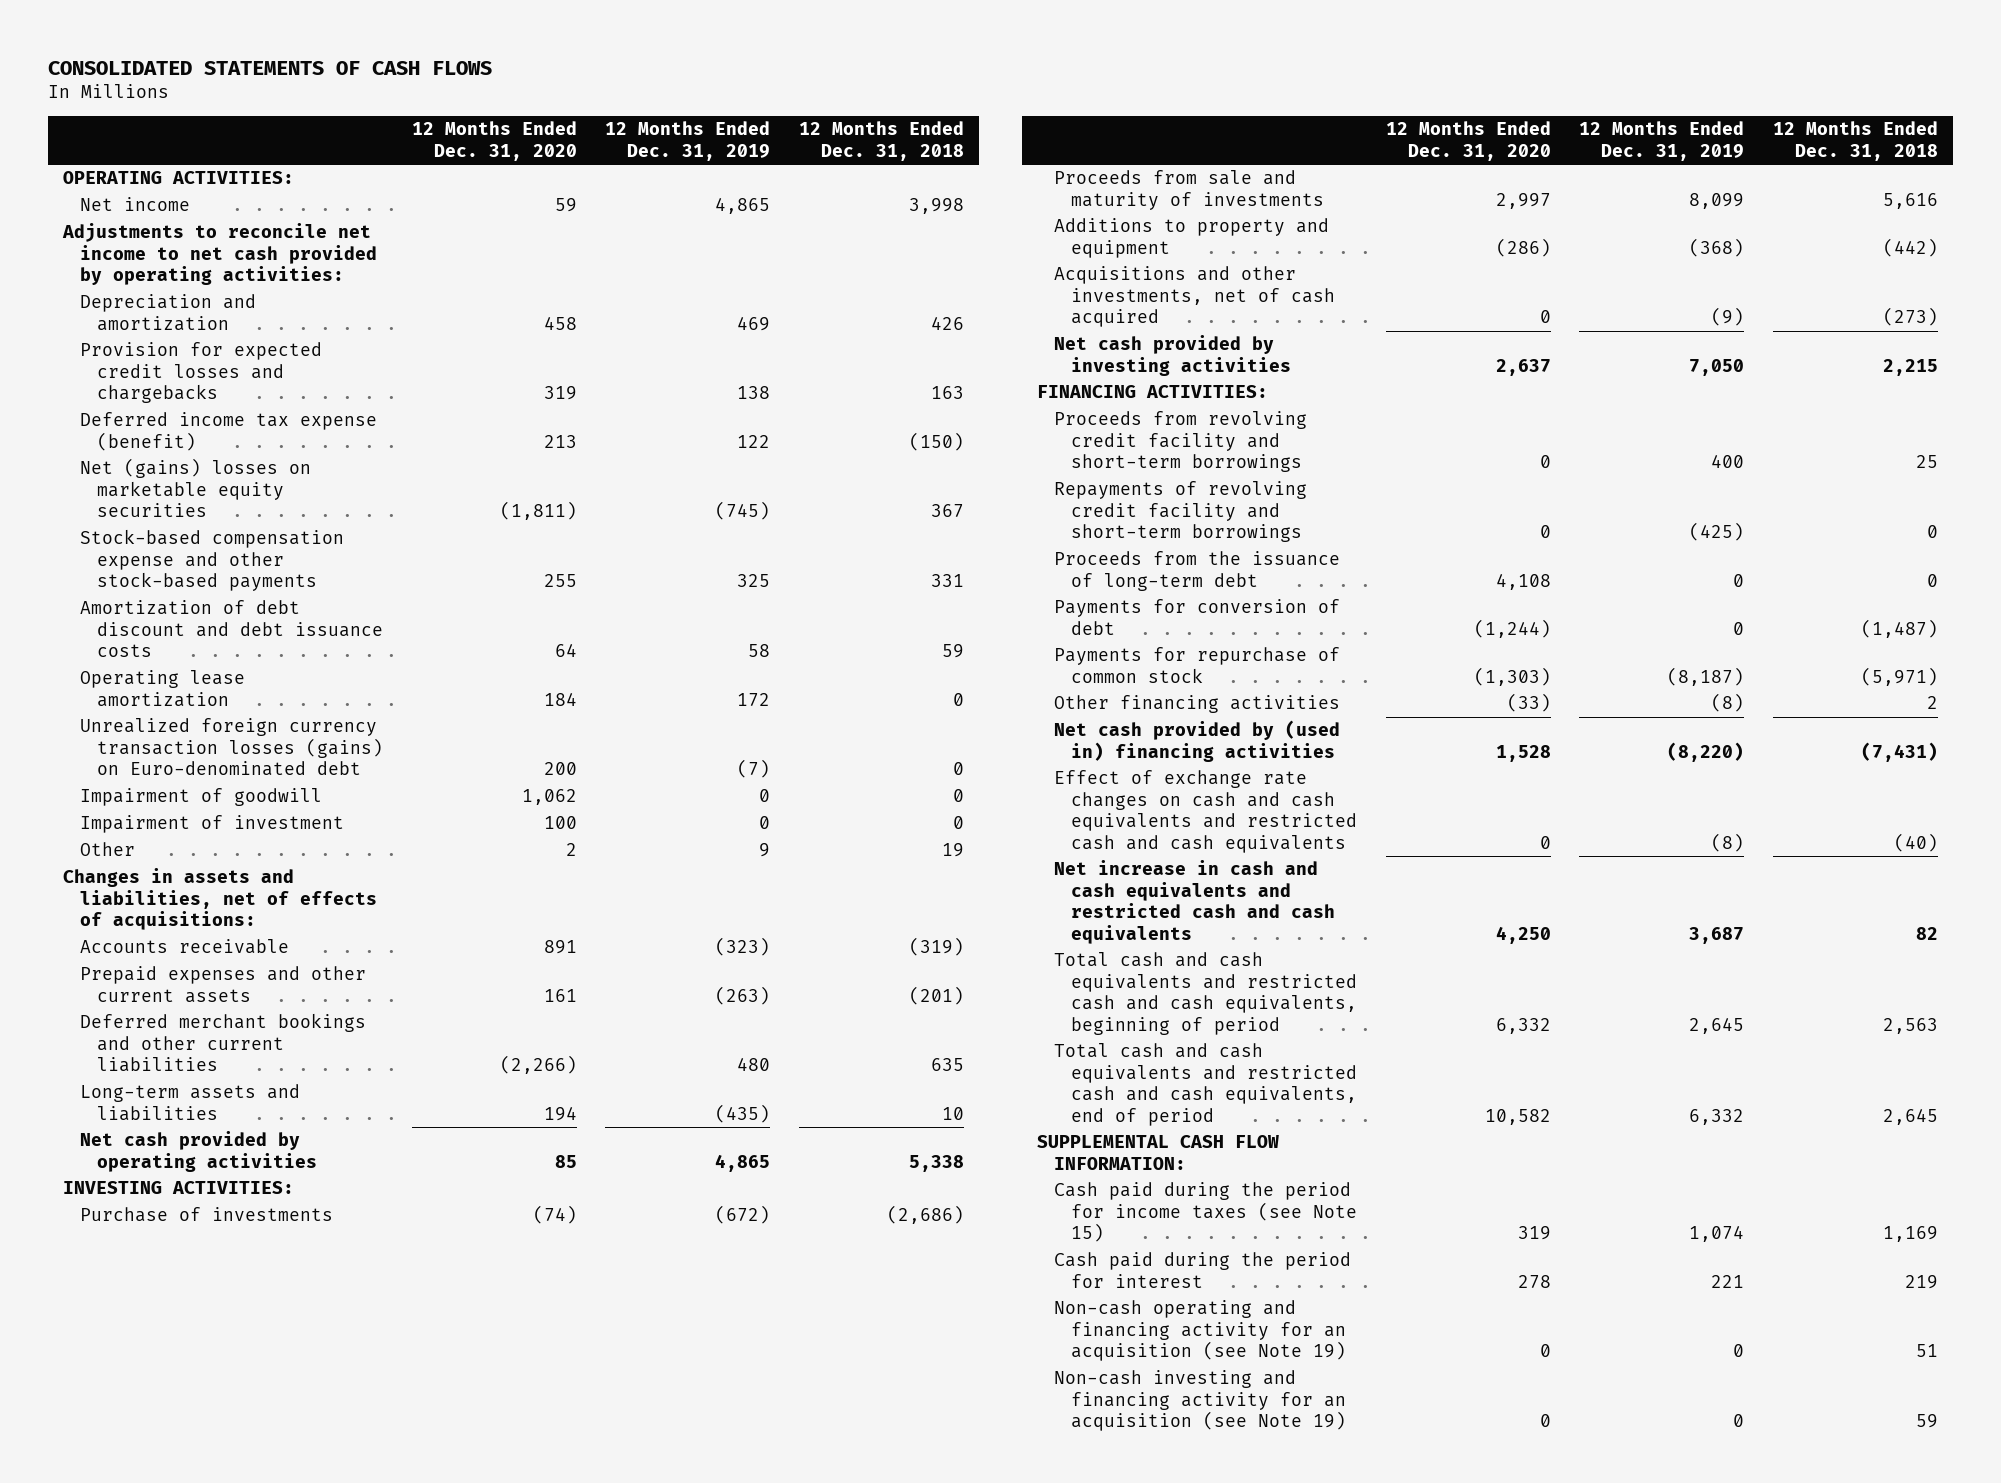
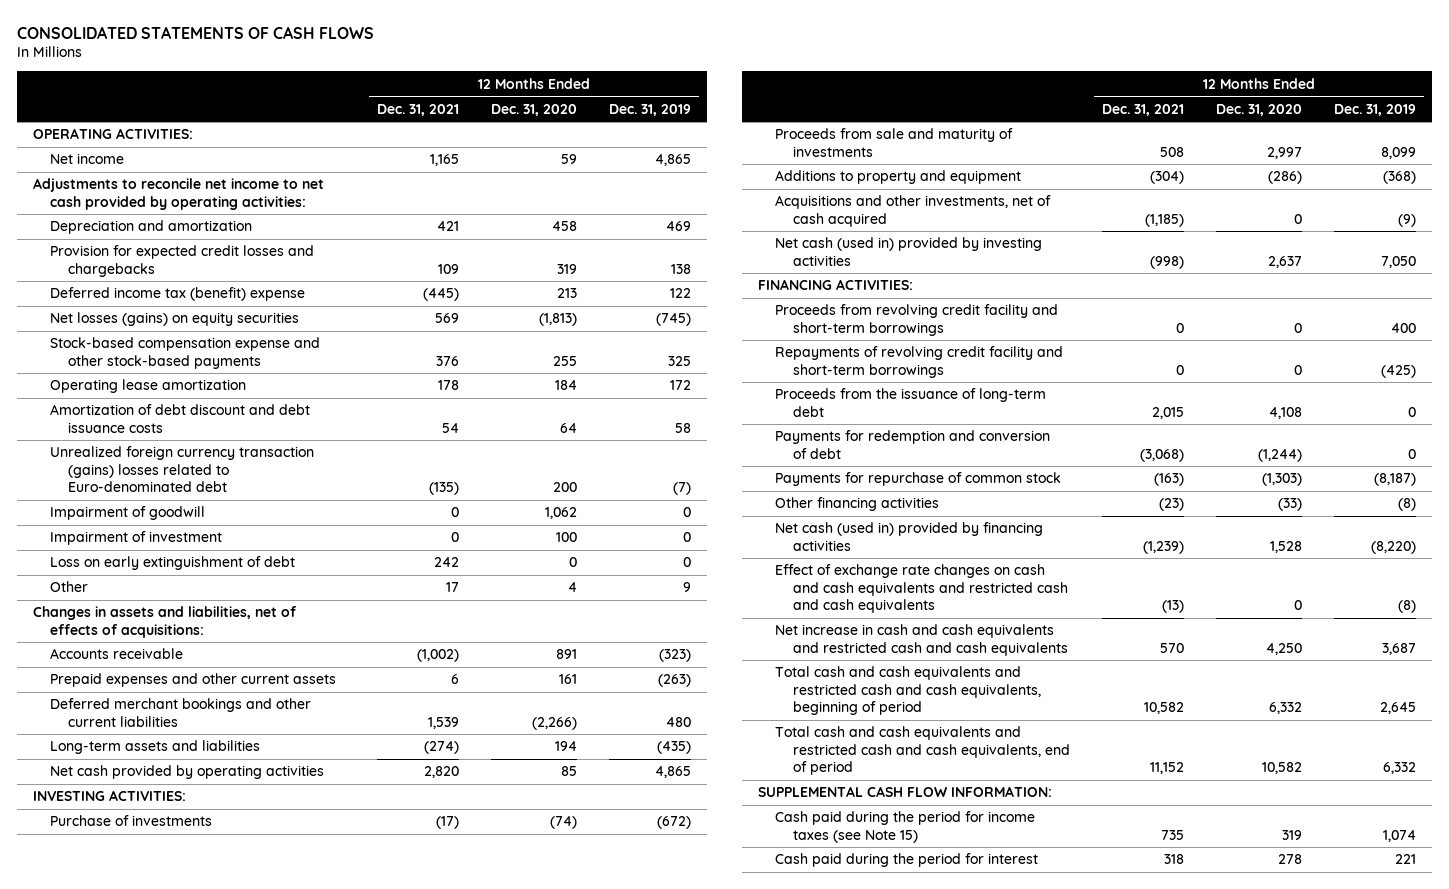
- | 12 Months Ended Dec. 31, 2020 | 12 Months Ended Dec. 31, 2019 | 12 Months Ended Dec. 31, 2018
+ | 12 Months Ended Dec. 31, 2021 | 12 Months Ended Dec. 31, 2020 | 12 Months Ended Dec. 31, 2019
- Deferred income tax expense (benefit) | 213 | 122 | (150)
- Net (gains) losses on marketable equity securities | (1,811) | (745) | 367
+ Deferred income tax (benefit) expense | (445) | 213 | 122
+ Net losses (gains) on equity securities | 569 | (1,813) | (745)
- Unrealized foreign currency transaction losses (gains) on Euro-denominated debt | 200 | (7) | 0
moved down: Amortization of debt discount and debt issuance costs | 54 | 64 | 58
+ Unrealized foreign currency transaction (gains) losses related to Euro-denominated debt | (135) | 200 | (7)
- Other | 2 | 9 | 19
+ Loss on early extinguishment of debt | 242 | 0 | 0
+ Other | 17 | 4 | 9
- Net cash provided by investing activities | 2,637 | 7,050 | 2,215
+ Net cash (used in) provided by investing activities | (998) | 2,637 | 7,050
- Payments for conversion of debt | (1,244) | 0 | (1,487)
+ Payments for redemption and conversion of debt | (3,068) | (1,244) | 0
- Net cash provided by (used in) financing activities | 1,528 | (8,220) | (7,431)
+ Net cash (used in) provided by financing activities | (1,239) | 1,528 | (8,220)
- Non-cash operating and financing activity for an acquisition (see Note 19) | 0 | 0 | 51
- Non-cash investing and financing activity for an acquisition (see Note 19) | 0 | 0 | 59

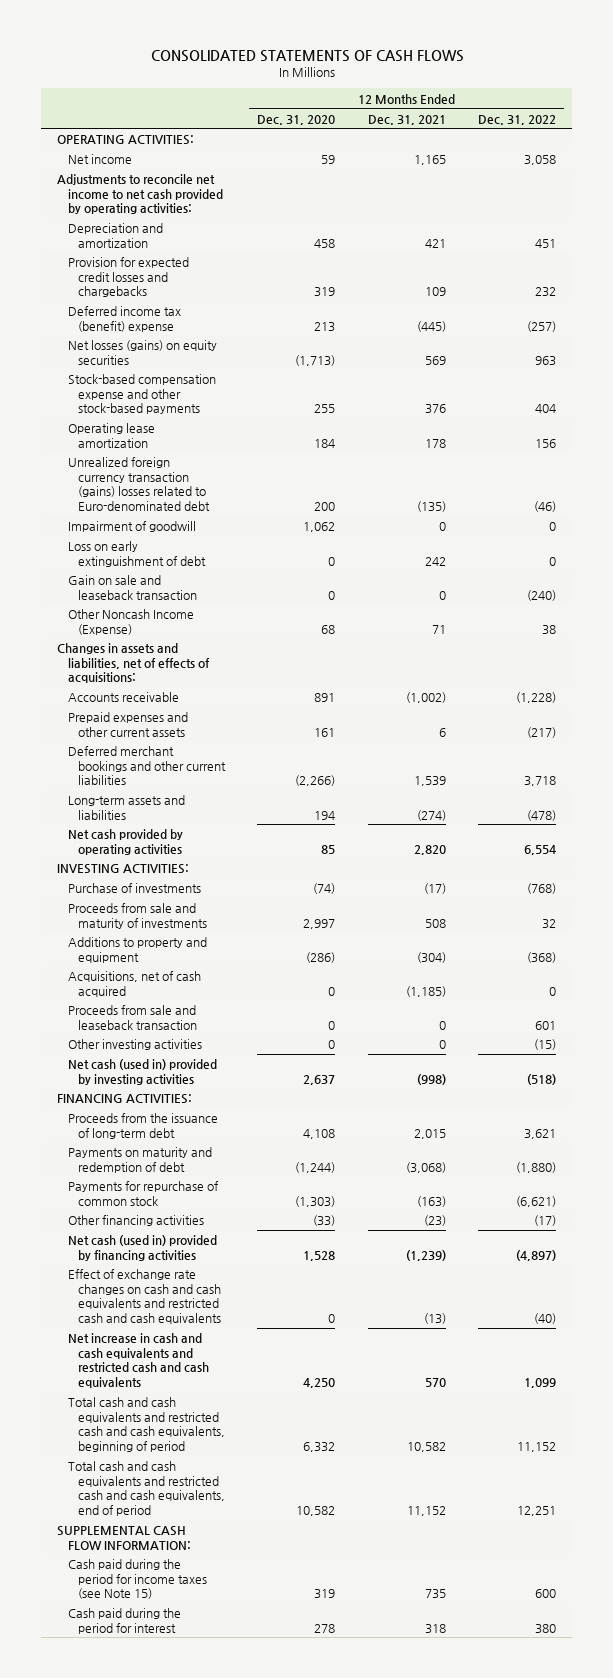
- | 12 Months Ended Dec. 31, 2021 | 12 Months Ended Dec. 31, 2020 | 12 Months Ended Dec. 31, 2019
+ | 12 Months Ended Dec. 31, 2020 | 12 Months Ended Dec. 31, 2021 | 12 Months Ended Dec. 31, 2022
- Net losses (gains) on equity securities | 569 | (1,813) | (745)
+ Net losses (gains) on equity securities | (1,713) | 569 | 963
- Amortization of debt discount and debt issuance costs | 54 | 64 | 58
- Impairment of investment | 0 | 100 | 0
- Other | 17 | 4 | 9
+ Gain on sale and leaseback transaction | 0 | 0 | (240)
+ Other Noncash Income (Expense) | 68 | 71 | 38
- Acquisitions and other investments, net of cash acquired | (1,185) | 0 | (9)
+ Acquisitions, net of cash acquired | 0 | (1,185) | 0
+ Proceeds from sale and leaseback transaction | 0 | 0 | 601
+ Other investing activities | 0 | 0 | (15)
- Proceeds from revolving credit facility and short-term borrowings | 0 | 0 | 400
- Repayments of revolving credit facility and short-term borrowings | 0 | 0 | (425)
- Payments for redemption and conversion of debt | (3,068) | (1,244) | 0
+ Payments on maturity and redemption of debt | (1,244) | (3,068) | (1,880)

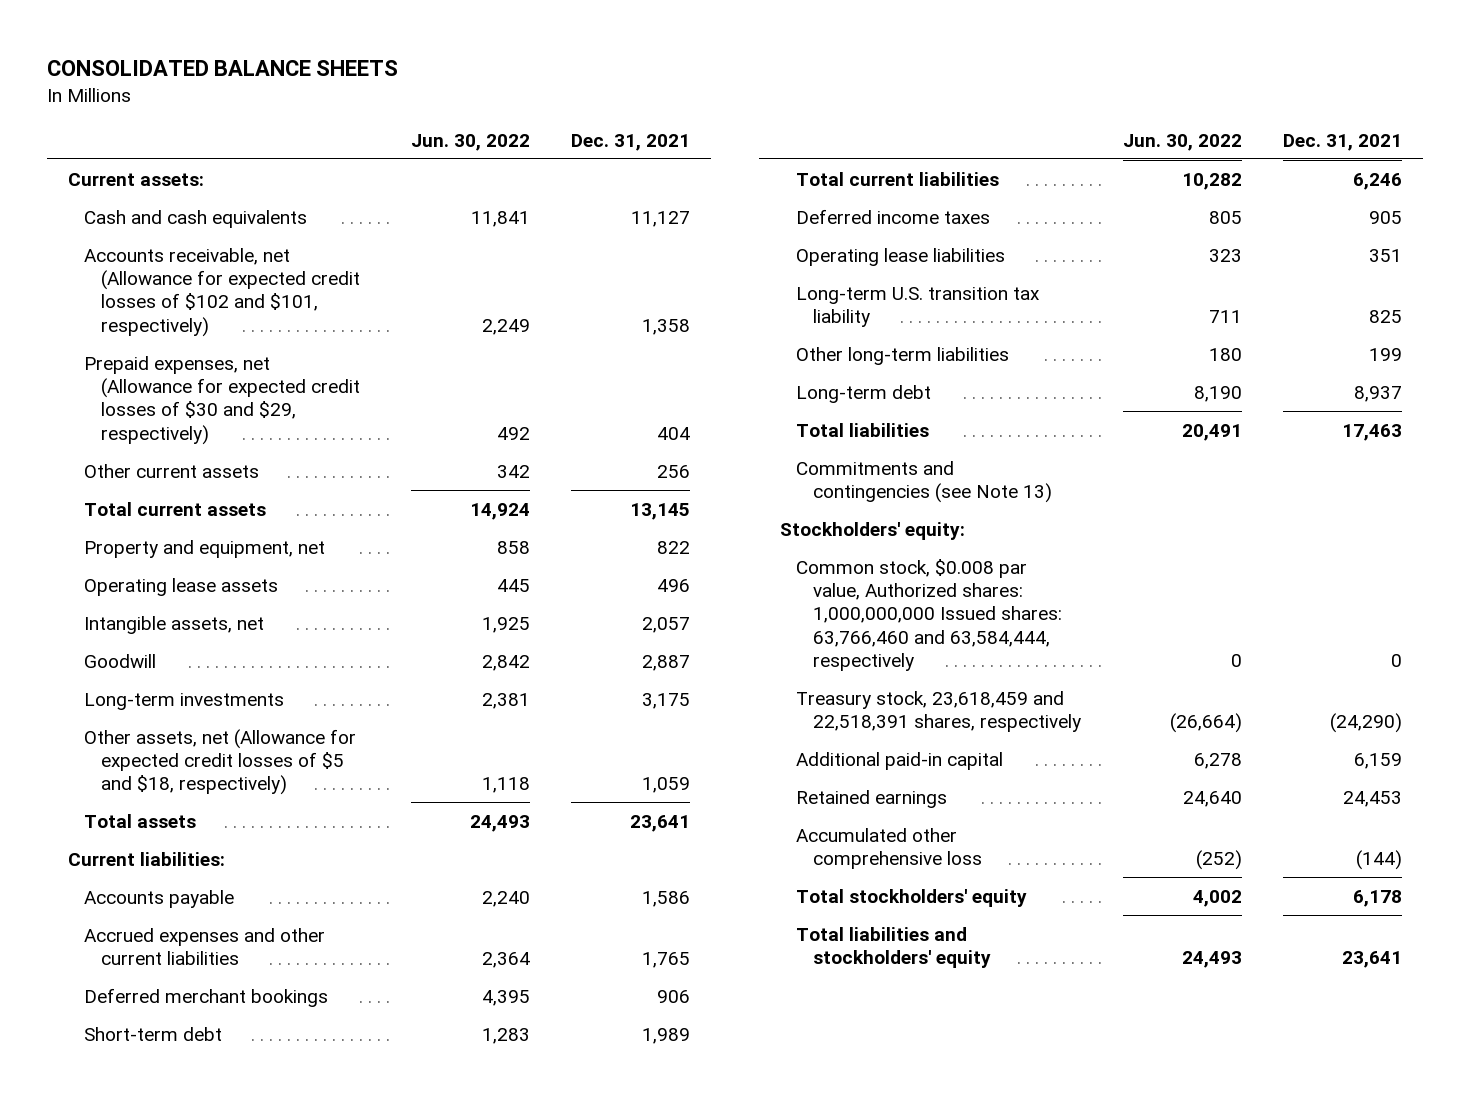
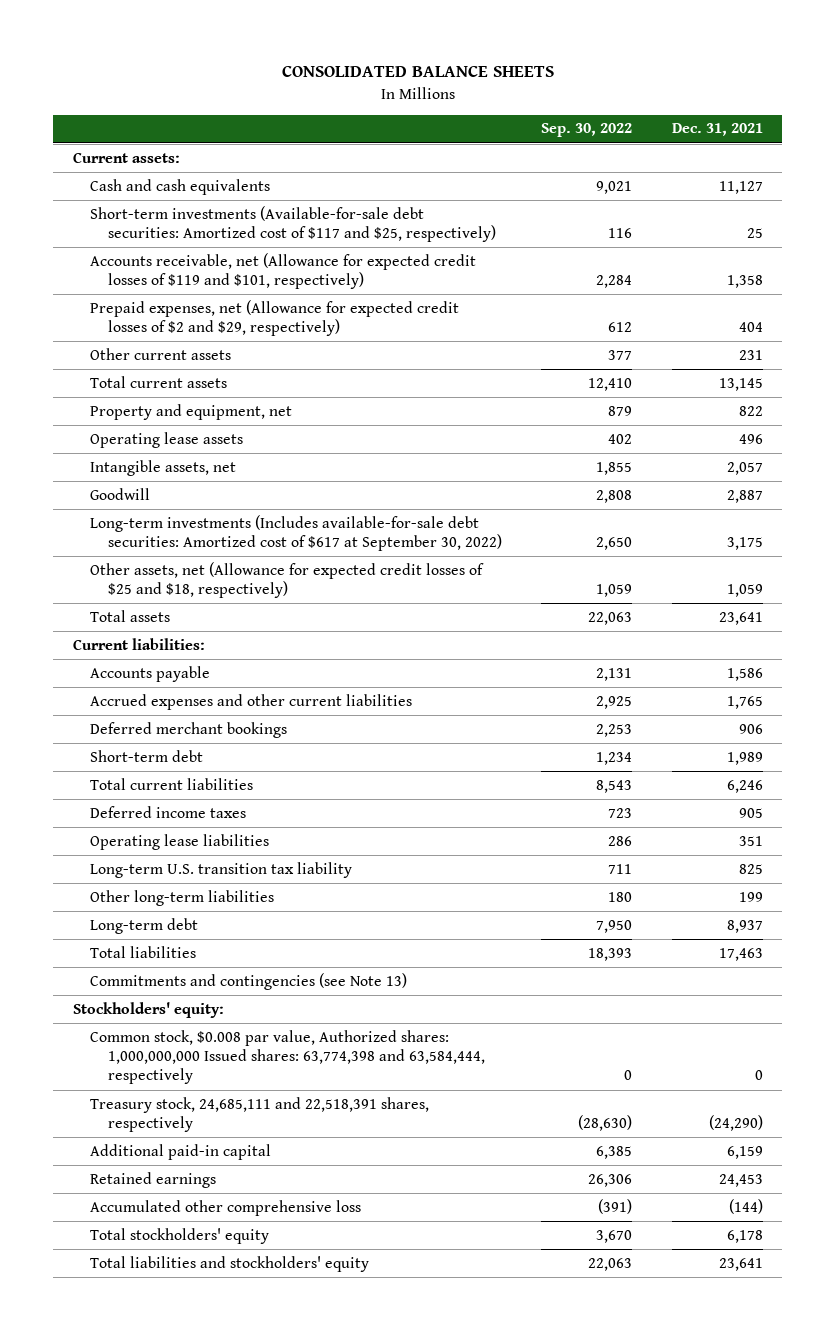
- | Jun. 30, 2022 | Dec. 31, 2021
+ | Sep. 30, 2022 | Dec. 31, 2021
- Accounts receivable, net (Allowance for expected credit losses of $102 and $101, respectively) | 2,249 | 1,358
- Prepaid expenses, net (Allowance for expected credit losses of $30 and $29, respectively) | 492 | 404
- Other current assets | 342 | 256
+ Short-term investments (Available-for-sale debt securities: Amortized cost of $117 and $25, respectively) | 116 | 25
+ Accounts receivable, net (Allowance for expected credit losses of $119 and $101, respectively) | 2,284 | 1,358
+ Prepaid expenses, net (Allowance for expected credit losses of $2 and $29, respectively) | 612 | 404
+ Other current assets | 377 | 231
- Long-term investments | 2,381 | 3,175
- Other assets, net (Allowance for expected credit losses of $5 and $18, respectively) | 1,118 | 1,059
+ Long-term investments (Includes available-for-sale debt securities: Amortized cost of $617 at September 30, 2022) | 2,650 | 3,175
+ Other assets, net (Allowance for expected credit losses of $25 and $18, respectively) | 1,059 | 1,059
- Common stock, $0.008 par value, Authorized shares: 1,000,000,000 Issued shares: 63,766,460 and 63,584,444, respectively | 0 | 0
- Treasury stock, 23,618,459 and 22,518,391 shares, respectively | (26,664) | (24,290)
+ Common stock, $0.008 par value, Authorized shares: 1,000,000,000 Issued shares: 63,774,398 and 63,584,444, respectively | 0 | 0
+ Treasury stock, 24,685,111 and 22,518,391 shares, respectively | (28,630) | (24,290)

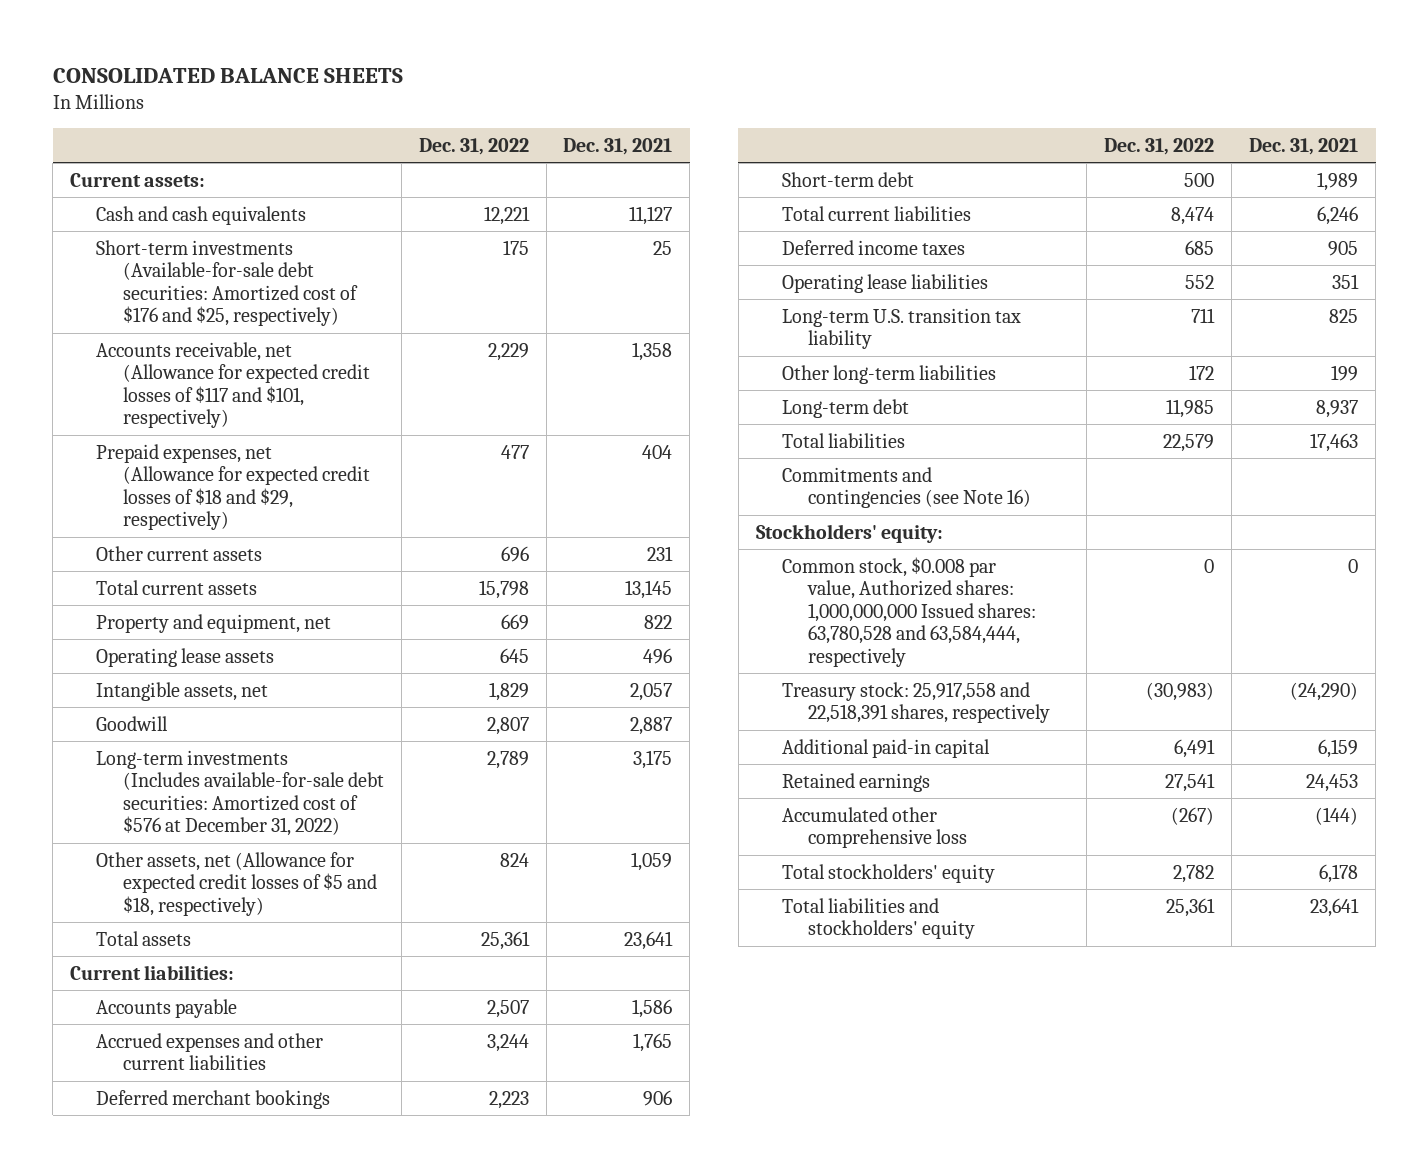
- | Sep. 30, 2022 | Dec. 31, 2021
+ | Dec. 31, 2022 | Dec. 31, 2021
- Short-term investments (Available-for-sale debt securities: Amortized cost of $117 and $25, respectively) | 116 | 25
- Accounts receivable, net (Allowance for expected credit losses of $119 and $101, respectively) | 2,284 | 1,358
- Prepaid expenses, net (Allowance for expected credit losses of $2 and $29, respectively) | 612 | 404
+ Short-term investments (Available-for-sale debt securities: Amortized cost of $176 and $25, respectively) | 175 | 25
+ Accounts receivable, net (Allowance for expected credit losses of $117 and $101, respectively) | 2,229 | 1,358
+ Prepaid expenses, net (Allowance for expected credit losses of $18 and $29, respectively) | 477 | 404
- Long-term investments (Includes available-for-sale debt securities: Amortized cost of $617 at September 30, 2022) | 2,650 | 3,175
- Other assets, net (Allowance for expected credit losses of $25 and $18, respectively) | 1,059 | 1,059
+ Long-term investments (Includes available-for-sale debt securities: Amortized cost of $576 at December 31, 2022) | 2,789 | 3,175
+ Other assets, net (Allowance for expected credit losses of $5 and $18, respectively) | 824 | 1,059
- Commitments and contingencies (see Note 13)
+ Commitments and contingencies (see Note 16)
- Common stock, $0.008 par value, Authorized shares: 1,000,000,000 Issued shares: 63,774,398 and 63,584,444, respectively | 0 | 0
- Treasury stock, 24,685,111 and 22,518,391 shares, respectively | (28,630) | (24,290)
+ Common stock, $0.008 par value, Authorized shares: 1,000,000,000 Issued shares: 63,780,528 and 63,584,444, respectively | 0 | 0
+ Treasury stock: 25,917,558 and 22,518,391 shares, respectively | (30,983) | (24,290)

